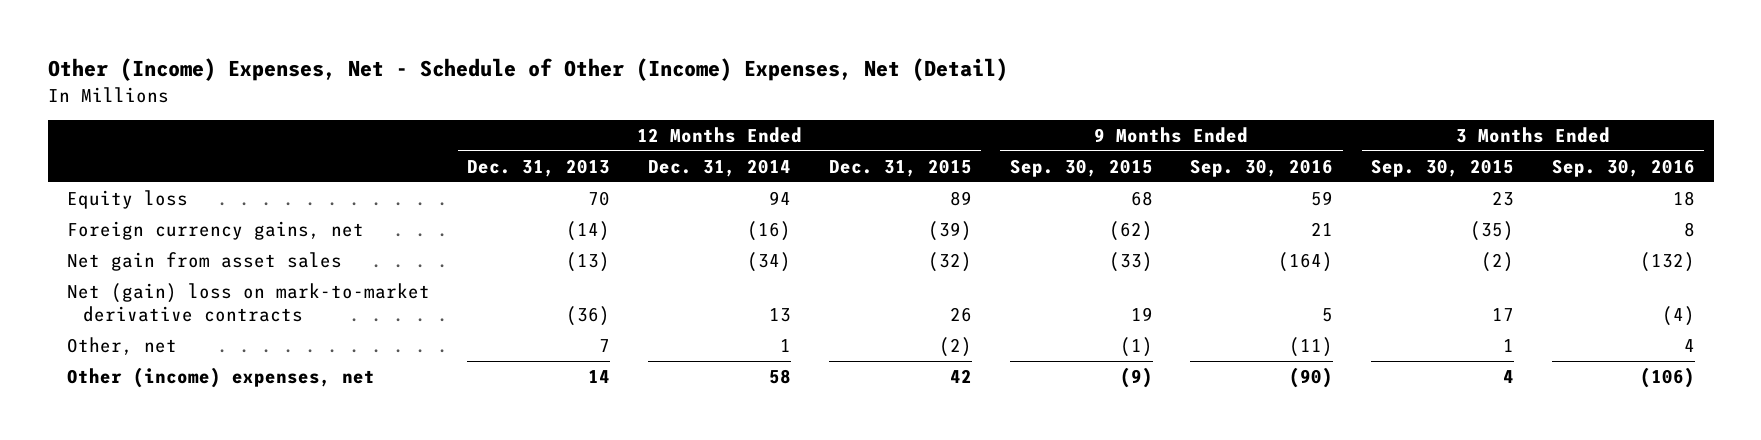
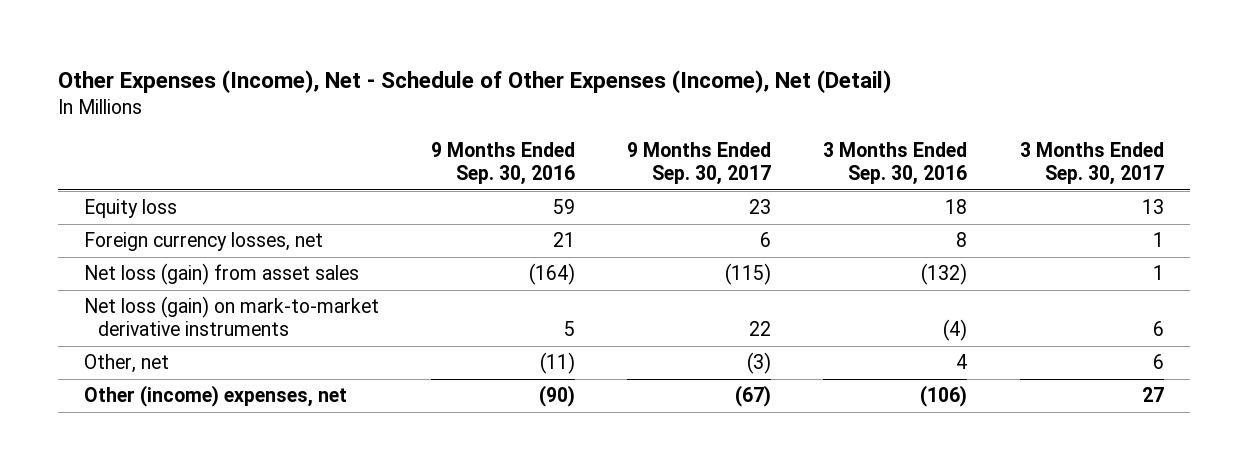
- Other (Income) Expenses, Net - Schedule of Other (Income) Expenses, Net (Detail)
+ Other Expenses (Income), Net - Schedule of Other Expenses (Income), Net (Detail)
- | 12 Months Ended Dec. 31, 2013 | 12 Months Ended Dec. 31, 2014 | 12 Months Ended Dec. 31, 2015 | 9 Months Ended Sep. 30, 2015 | 9 Months Ended Sep. 30, 2016 | 3 Months Ended Sep. 30, 2015 | 3 Months Ended Sep. 30, 2016
+ | 9 Months Ended Sep. 30, 2016 | 9 Months Ended Sep. 30, 2017 | 3 Months Ended Sep. 30, 2016 | 3 Months Ended Sep. 30, 2017
- Foreign currency gains, net | (14) | (16) | (39) | (62) | 21 | (35) | 8
- Net gain from asset sales | (13) | (34) | (32) | (33) | (164) | (2) | (132)
- Net (gain) loss on mark-to-market derivative contracts | (36) | 13 | 26 | 19 | 5 | 17 | (4)
+ Foreign currency losses, net | 21 | 6 | 8 | 1
+ Net loss (gain) from asset sales | (164) | (115) | (132) | 1
+ Net loss (gain) on mark-to-market derivative instruments | 5 | 22 | (4) | 6

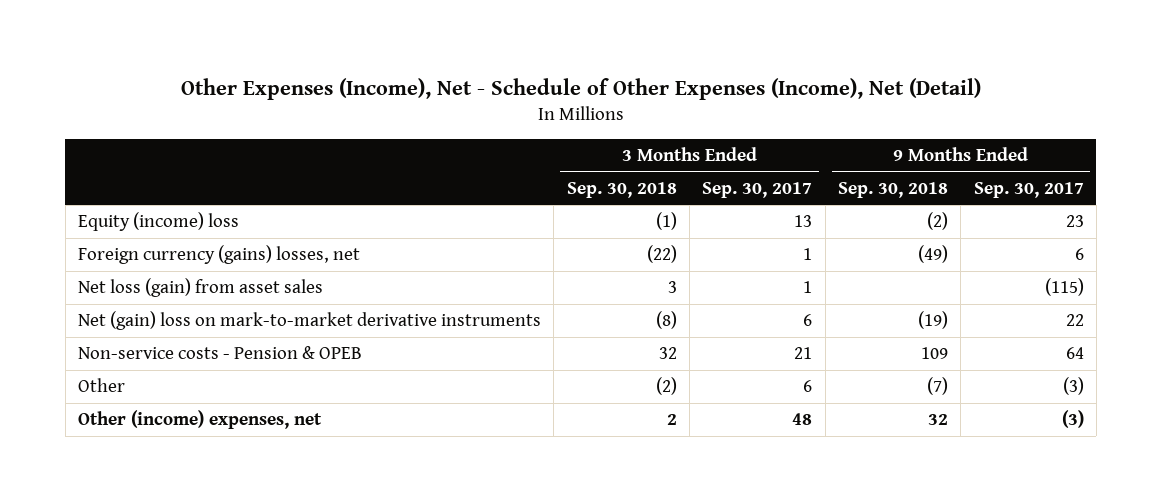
- | 9 Months Ended Sep. 30, 2016 | 9 Months Ended Sep. 30, 2017 | 3 Months Ended Sep. 30, 2016 | 3 Months Ended Sep. 30, 2017
+ | 3 Months Ended Sep. 30, 2018 | 3 Months Ended Sep. 30, 2017 | 9 Months Ended Sep. 30, 2018 | 9 Months Ended Sep. 30, 2017
- Equity loss | 59 | 23 | 18 | 13
- Foreign currency losses, net | 21 | 6 | 8 | 1
+ Equity (income) loss | (1) | 13 | (2) | 23
+ Foreign currency (gains) losses, net | (22) | 1 | (49) | 6
- Net loss (gain) on mark-to-market derivative instruments | 5 | 22 | (4) | 6
- Other, net | (11) | (3) | 4 | 6
- Other (income) expenses, net | (90) | (67) | (106) | 27
+ Net (gain) loss on mark-to-market derivative instruments | (8) | 6 | (19) | 22
+ Non-service costs - Pension & OPEB | 32 | 21 | 109 | 64
+ Other | (2) | 6 | (7) | (3)
+ Other (income) expenses, net | 2 | 48 | 32 | (3)

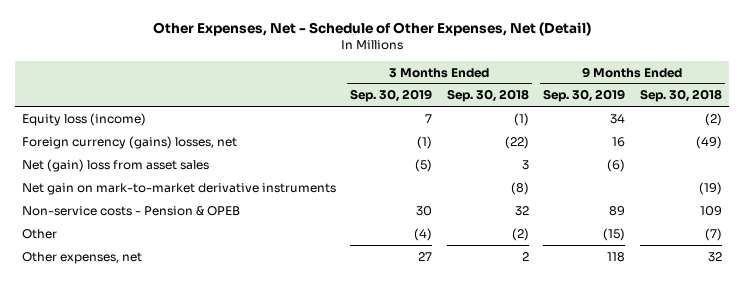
- Other Expenses (Income), Net - Schedule of Other Expenses (Income), Net (Detail)
+ Other Expenses, Net - Schedule of Other Expenses, Net (Detail)
- | 3 Months Ended Sep. 30, 2018 | 3 Months Ended Sep. 30, 2017 | 9 Months Ended Sep. 30, 2018 | 9 Months Ended Sep. 30, 2017
+ | 3 Months Ended Sep. 30, 2019 | 3 Months Ended Sep. 30, 2018 | 9 Months Ended Sep. 30, 2019 | 9 Months Ended Sep. 30, 2018
- Equity (income) loss | (1) | 13 | (2) | 23
+ Equity loss (income) | 7 | (1) | 34 | (2)
- Net loss (gain) from asset sales | 3 | 1 | | (115)
- Net (gain) loss on mark-to-market derivative instruments | (8) | 6 | (19) | 22
+ Net (gain) loss from asset sales | (5) | 3 | (6) |
+ Net gain on mark-to-market derivative instruments | | (8) | | (19)
- Other (income) expenses, net | 2 | 48 | 32 | (3)
+ Other expenses, net | 27 | 2 | 118 | 32

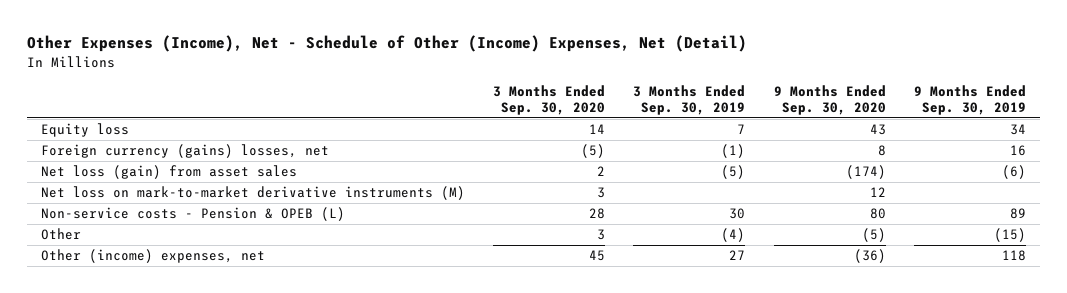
- Other Expenses, Net - Schedule of Other Expenses, Net (Detail)
+ Other Expenses (Income), Net - Schedule of Other (Income) Expenses, Net (Detail)
- | 3 Months Ended Sep. 30, 2019 | 3 Months Ended Sep. 30, 2018 | 9 Months Ended Sep. 30, 2019 | 9 Months Ended Sep. 30, 2018
+ | 3 Months Ended Sep. 30, 2020 | 3 Months Ended Sep. 30, 2019 | 9 Months Ended Sep. 30, 2020 | 9 Months Ended Sep. 30, 2019
- Equity loss (income) | 7 | (1) | 34 | (2)
+ Equity loss | 14 | 7 | 43 | 34
- Net (gain) loss from asset sales | (5) | 3 | (6) |
- Net gain on mark-to-market derivative instruments | | (8) | | (19)
- Non-service costs - Pension & OPEB | 30 | 32 | 89 | 109
+ Net loss (gain) from asset sales | 2 | (5) | (174) | (6)
+ Net loss on mark-to-market derivative instruments (M) | 3 | | 12 |
+ Non-service costs - Pension & OPEB (L) | 28 | 30 | 80 | 89
- Other expenses, net | 27 | 2 | 118 | 32
+ Other (income) expenses, net | 45 | 27 | (36) | 118

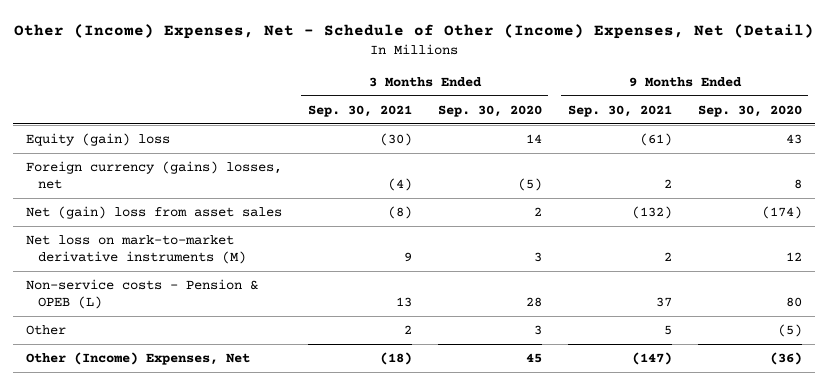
- Other Expenses (Income), Net - Schedule of Other (Income) Expenses, Net (Detail)
+ Other (Income) Expenses, Net - Schedule of Other (Income) Expenses, Net (Detail)
- | 3 Months Ended Sep. 30, 2020 | 3 Months Ended Sep. 30, 2019 | 9 Months Ended Sep. 30, 2020 | 9 Months Ended Sep. 30, 2019
+ | 3 Months Ended Sep. 30, 2021 | 3 Months Ended Sep. 30, 2020 | 9 Months Ended Sep. 30, 2021 | 9 Months Ended Sep. 30, 2020
- Equity loss | 14 | 7 | 43 | 34
+ Equity (gain) loss | (30) | 14 | (61) | 43
- Net loss (gain) from asset sales | 2 | (5) | (174) | (6)
+ Net (gain) loss from asset sales | (8) | 2 | (132) | (174)
- Other (income) expenses, net | 45 | 27 | (36) | 118
+ Other (Income) Expenses, Net | (18) | 45 | (147) | (36)

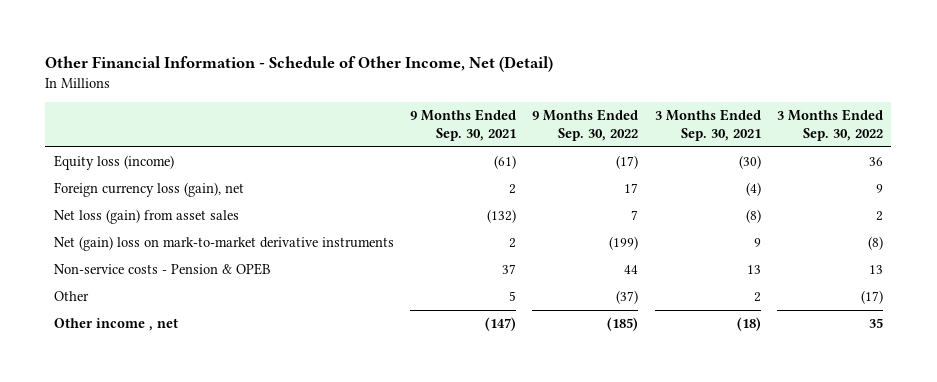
- Other (Income) Expenses, Net - Schedule of Other (Income) Expenses, Net (Detail)
+ Other Financial Information - Schedule of Other Income, Net (Detail)
- | 3 Months Ended Sep. 30, 2021 | 3 Months Ended Sep. 30, 2020 | 9 Months Ended Sep. 30, 2021 | 9 Months Ended Sep. 30, 2020
+ | 9 Months Ended Sep. 30, 2021 | 9 Months Ended Sep. 30, 2022 | 3 Months Ended Sep. 30, 2021 | 3 Months Ended Sep. 30, 2022
- Equity (gain) loss | (30) | 14 | (61) | 43
- Foreign currency (gains) losses, net | (4) | (5) | 2 | 8
- Net (gain) loss from asset sales | (8) | 2 | (132) | (174)
- Net loss on mark-to-market derivative instruments (M) | 9 | 3 | 2 | 12
- Non-service costs - Pension & OPEB (L) | 13 | 28 | 37 | 80
+ Equity loss (income) | (61) | (17) | (30) | 36
+ Foreign currency loss (gain), net | 2 | 17 | (4) | 9
+ Net loss (gain) from asset sales | (132) | 7 | (8) | 2
+ Net (gain) loss on mark-to-market derivative instruments | 2 | (199) | 9 | (8)
+ Non-service costs - Pension & OPEB | 37 | 44 | 13 | 13
- Other (Income) Expenses, Net | (18) | 45 | (147) | (36)
+ Other income , net | (147) | (185) | (18) | 35

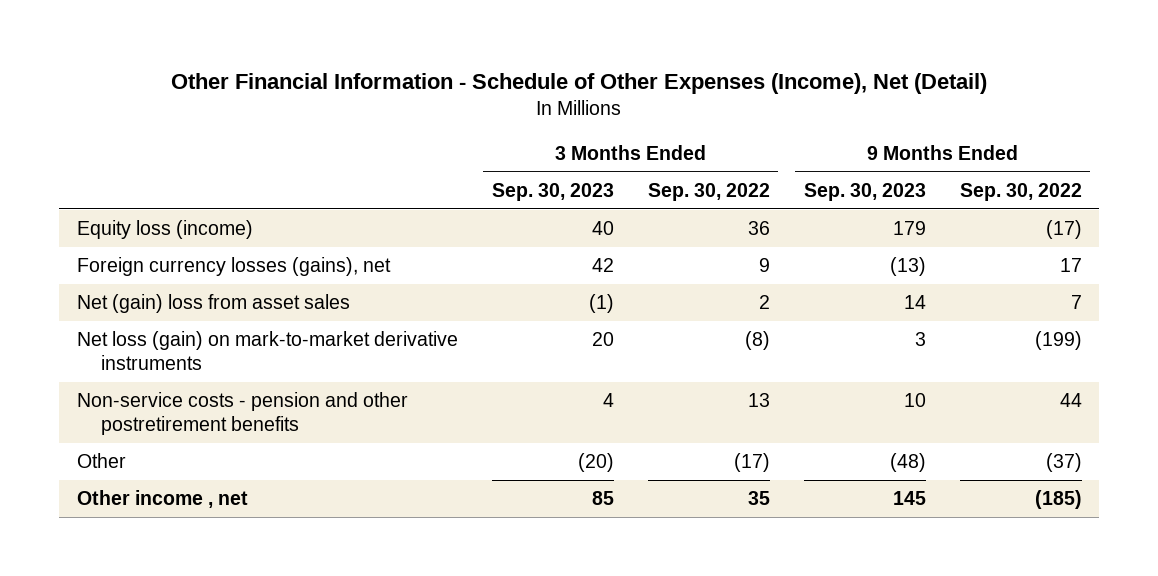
- Other Financial Information - Schedule of Other Income, Net (Detail)
+ Other Financial Information - Schedule of Other Expenses (Income), Net (Detail)
- | 9 Months Ended Sep. 30, 2021 | 9 Months Ended Sep. 30, 2022 | 3 Months Ended Sep. 30, 2021 | 3 Months Ended Sep. 30, 2022
+ | 3 Months Ended Sep. 30, 2023 | 3 Months Ended Sep. 30, 2022 | 9 Months Ended Sep. 30, 2023 | 9 Months Ended Sep. 30, 2022
- Foreign currency loss (gain), net | 2 | 17 | (4) | 9
- Net loss (gain) from asset sales | (132) | 7 | (8) | 2
- Net (gain) loss on mark-to-market derivative instruments | 2 | (199) | 9 | (8)
- Non-service costs - Pension & OPEB | 37 | 44 | 13 | 13
+ Foreign currency losses (gains), net | 42 | 9 | (13) | 17
+ Net (gain) loss from asset sales | (1) | 2 | 14 | 7
+ Net loss (gain) on mark-to-market derivative instruments | 20 | (8) | 3 | (199)
+ Non-service costs - pension and other postretirement benefits | 4 | 13 | 10 | 44

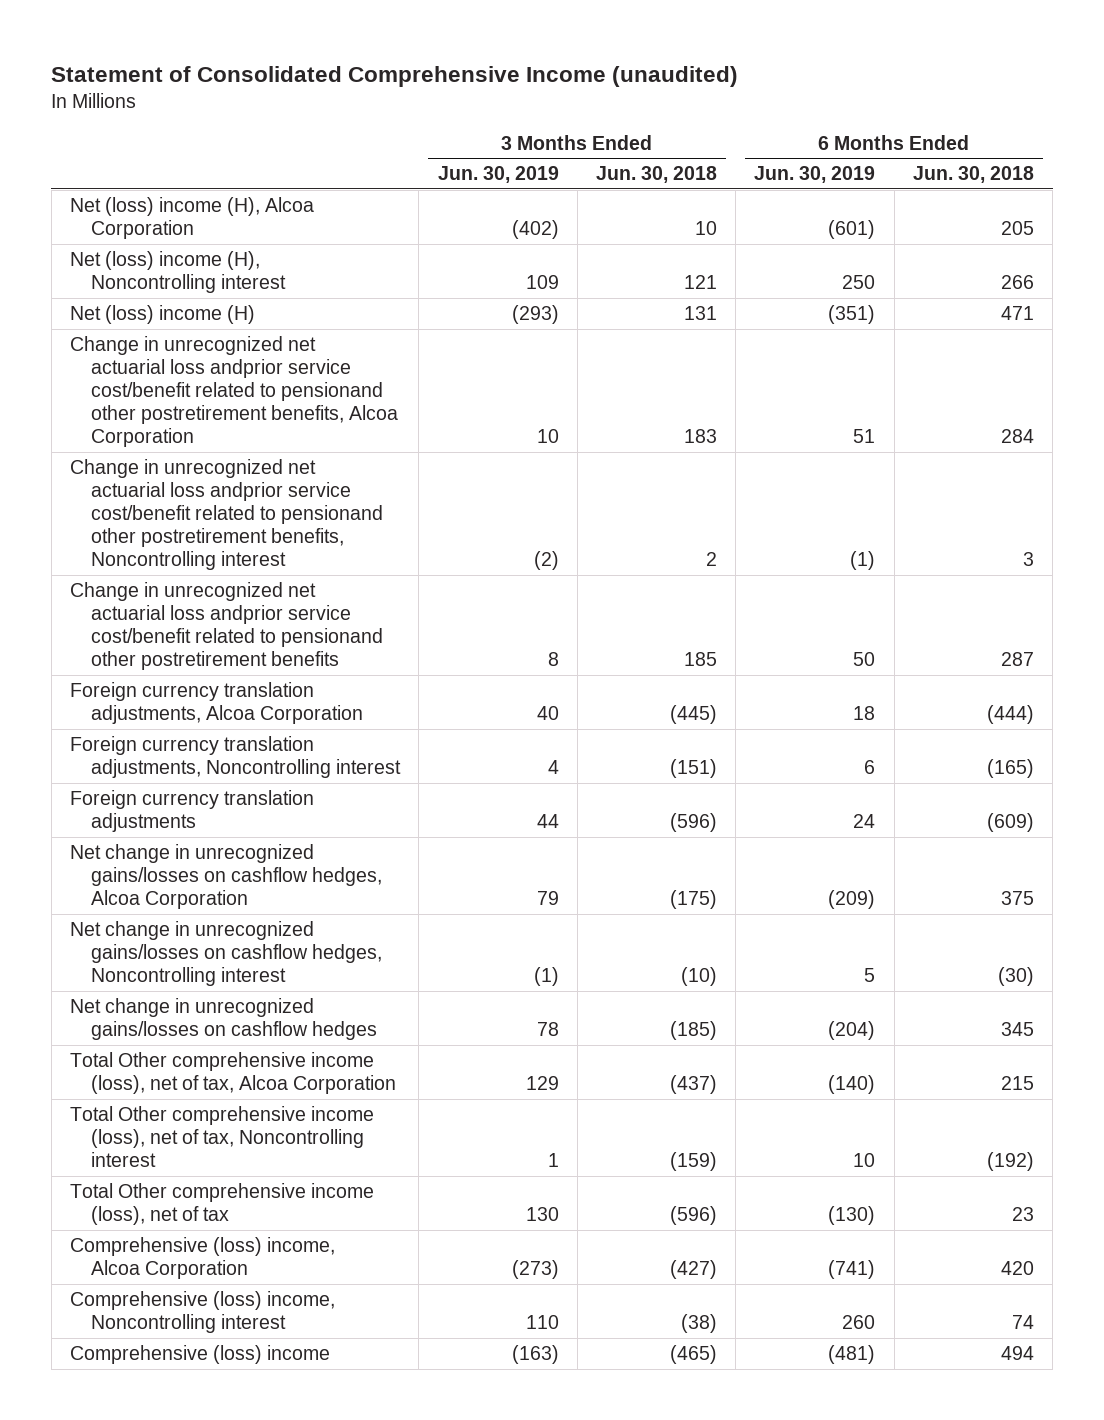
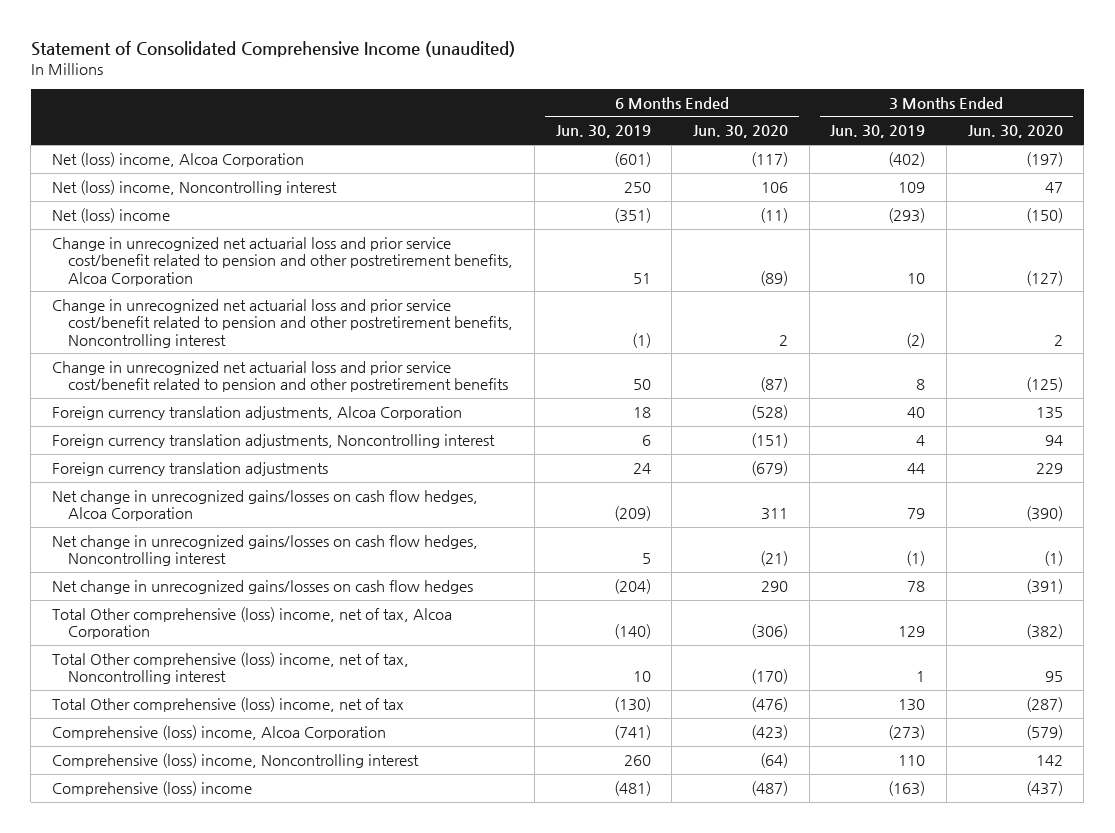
- | 3 Months Ended Jun. 30, 2019 | 3 Months Ended Jun. 30, 2018 | 6 Months Ended Jun. 30, 2019 | 6 Months Ended Jun. 30, 2018
+ | 6 Months Ended Jun. 30, 2019 | 6 Months Ended Jun. 30, 2020 | 3 Months Ended Jun. 30, 2019 | 3 Months Ended Jun. 30, 2020
- Net (loss) income (H), Alcoa Corporation | (402) | 10 | (601) | 205
- Net (loss) income (H), Noncontrolling interest | 109 | 121 | 250 | 266
- Net (loss) income (H) | (293) | 131 | (351) | 471
- Change in unrecognized net actuarial loss andprior service cost/benefit related to pensionand other postretirement benefits, Alcoa Corporation | 10 | 183 | 51 | 284
- Change in unrecognized net actuarial loss andprior service cost/benefit related to pensionand other postretirement benefits, Noncontrolling interest | (2) | 2 | (1) | 3
- Change in unrecognized net actuarial loss andprior service cost/benefit related to pensionand other postretirement benefits | 8 | 185 | 50 | 287
+ Net (loss) income, Alcoa Corporation | (601) | (117) | (402) | (197)
+ Net (loss) income, Noncontrolling interest | 250 | 106 | 109 | 47
+ Net (loss) income | (351) | (11) | (293) | (150)
+ Change in unrecognized net actuarial loss and prior service cost/benefit related to pension and other postretirement benefits, Alcoa Corporation | 51 | (89) | 10 | (127)
+ Change in unrecognized net actuarial loss and prior service cost/benefit related to pension and other postretirement benefits, Noncontrolling interest | (1) | 2 | (2) | 2
+ Change in unrecognized net actuarial loss and prior service cost/benefit related to pension and other postretirement benefits | 50 | (87) | 8 | (125)
- Net change in unrecognized gains/losses on cashflow hedges, Alcoa Corporation | 79 | (175) | (209) | 375
- Net change in unrecognized gains/losses on cashflow hedges, Noncontrolling interest | (1) | (10) | 5 | (30)
- Net change in unrecognized gains/losses on cashflow hedges | 78 | (185) | (204) | 345
- Total Other comprehensive income (loss), net of tax, Alcoa Corporation | 129 | (437) | (140) | 215
- Total Other comprehensive income (loss), net of tax, Noncontrolling interest | 1 | (159) | 10 | (192)
- Total Other comprehensive income (loss), net of tax | 130 | (596) | (130) | 23
+ Net change in unrecognized gains/losses on cash flow hedges, Alcoa Corporation | (209) | 311 | 79 | (390)
+ Net change in unrecognized gains/losses on cash flow hedges, Noncontrolling interest | 5 | (21) | (1) | (1)
+ Net change in unrecognized gains/losses on cash flow hedges | (204) | 290 | 78 | (391)
+ Total Other comprehensive (loss) income, net of tax, Alcoa Corporation | (140) | (306) | 129 | (382)
+ Total Other comprehensive (loss) income, net of tax, Noncontrolling interest | 10 | (170) | 1 | 95
+ Total Other comprehensive (loss) income, net of tax | (130) | (476) | 130 | (287)

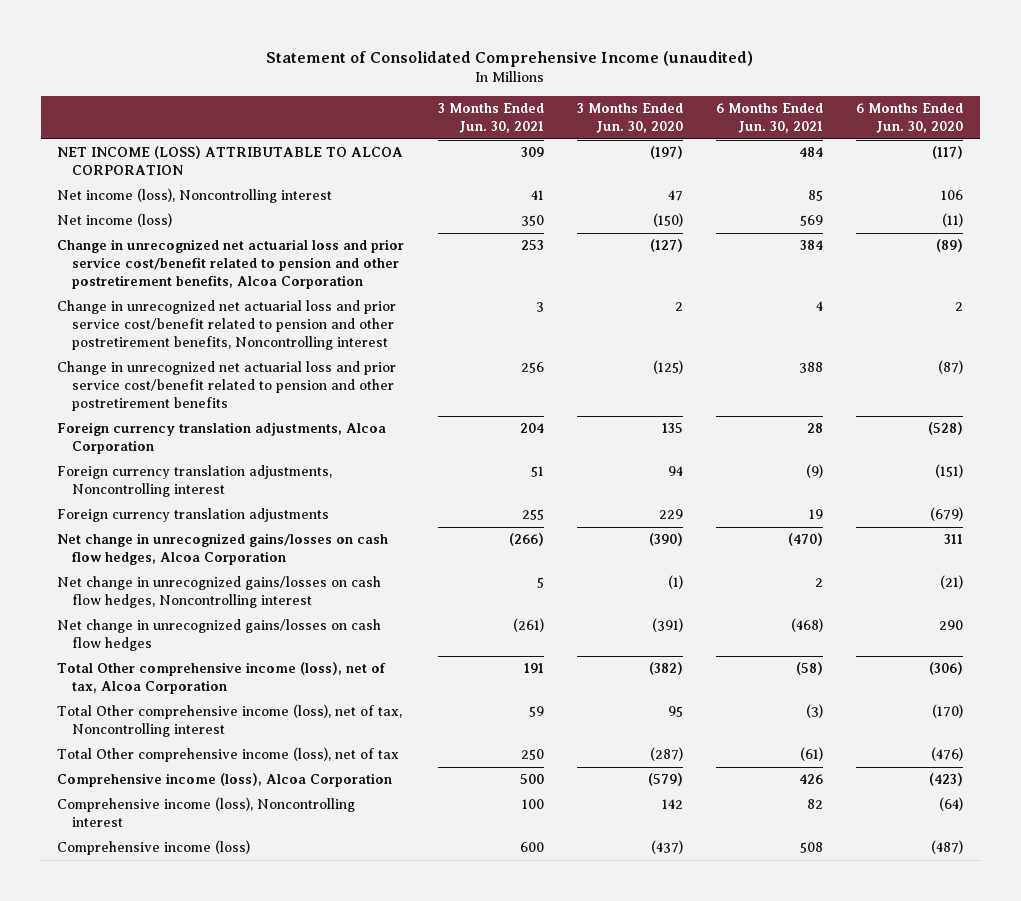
- | 6 Months Ended Jun. 30, 2019 | 6 Months Ended Jun. 30, 2020 | 3 Months Ended Jun. 30, 2019 | 3 Months Ended Jun. 30, 2020
+ | 3 Months Ended Jun. 30, 2021 | 3 Months Ended Jun. 30, 2020 | 6 Months Ended Jun. 30, 2021 | 6 Months Ended Jun. 30, 2020
- Net (loss) income, Alcoa Corporation | (601) | (117) | (402) | (197)
- Net (loss) income, Noncontrolling interest | 250 | 106 | 109 | 47
- Net (loss) income | (351) | (11) | (293) | (150)
+ NET INCOME (LOSS) ATTRIBUTABLE TO ALCOA CORPORATION | 309 | (197) | 484 | (117)
+ Net income (loss), Noncontrolling interest | 41 | 47 | 85 | 106
+ Net income (loss) | 350 | (150) | 569 | (11)
- Total Other comprehensive (loss) income, net of tax, Alcoa Corporation | (140) | (306) | 129 | (382)
- Total Other comprehensive (loss) income, net of tax, Noncontrolling interest | 10 | (170) | 1 | 95
- Total Other comprehensive (loss) income, net of tax | (130) | (476) | 130 | (287)
- Comprehensive (loss) income, Alcoa Corporation | (741) | (423) | (273) | (579)
- Comprehensive (loss) income, Noncontrolling interest | 260 | (64) | 110 | 142
- Comprehensive (loss) income | (481) | (487) | (163) | (437)
+ Total Other comprehensive income (loss), net of tax, Alcoa Corporation | 191 | (382) | (58) | (306)
+ Total Other comprehensive income (loss), net of tax, Noncontrolling interest | 59 | 95 | (3) | (170)
+ Total Other comprehensive income (loss), net of tax | 250 | (287) | (61) | (476)
+ Comprehensive income (loss), Alcoa Corporation | 500 | (579) | 426 | (423)
+ Comprehensive income (loss), Noncontrolling interest | 100 | 142 | 82 | (64)
+ Comprehensive income (loss) | 600 | (437) | 508 | (487)

